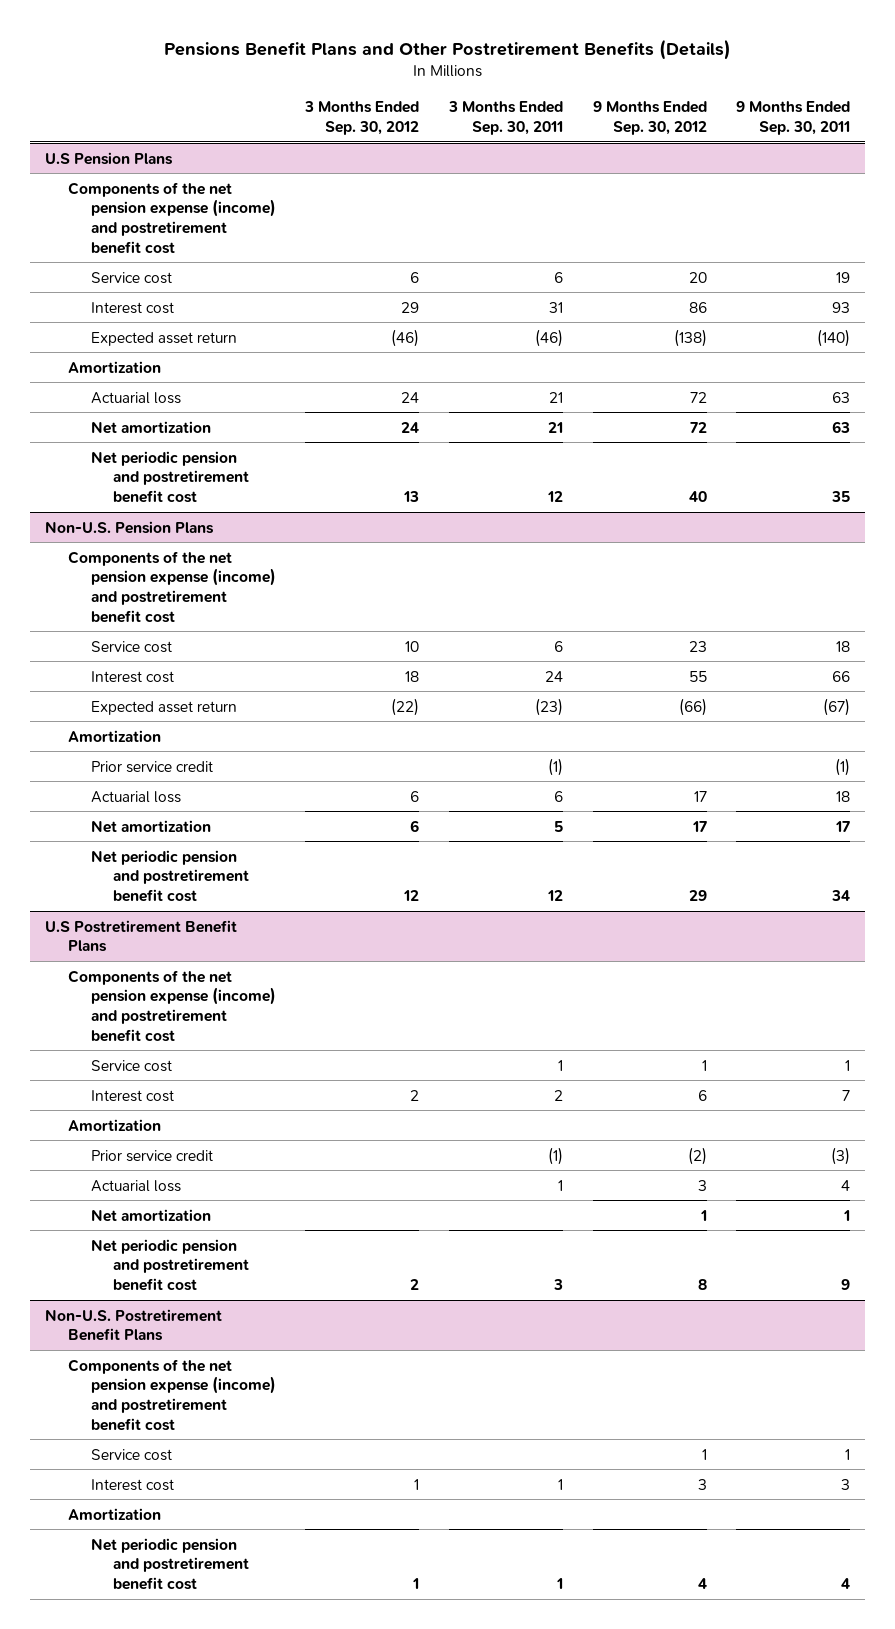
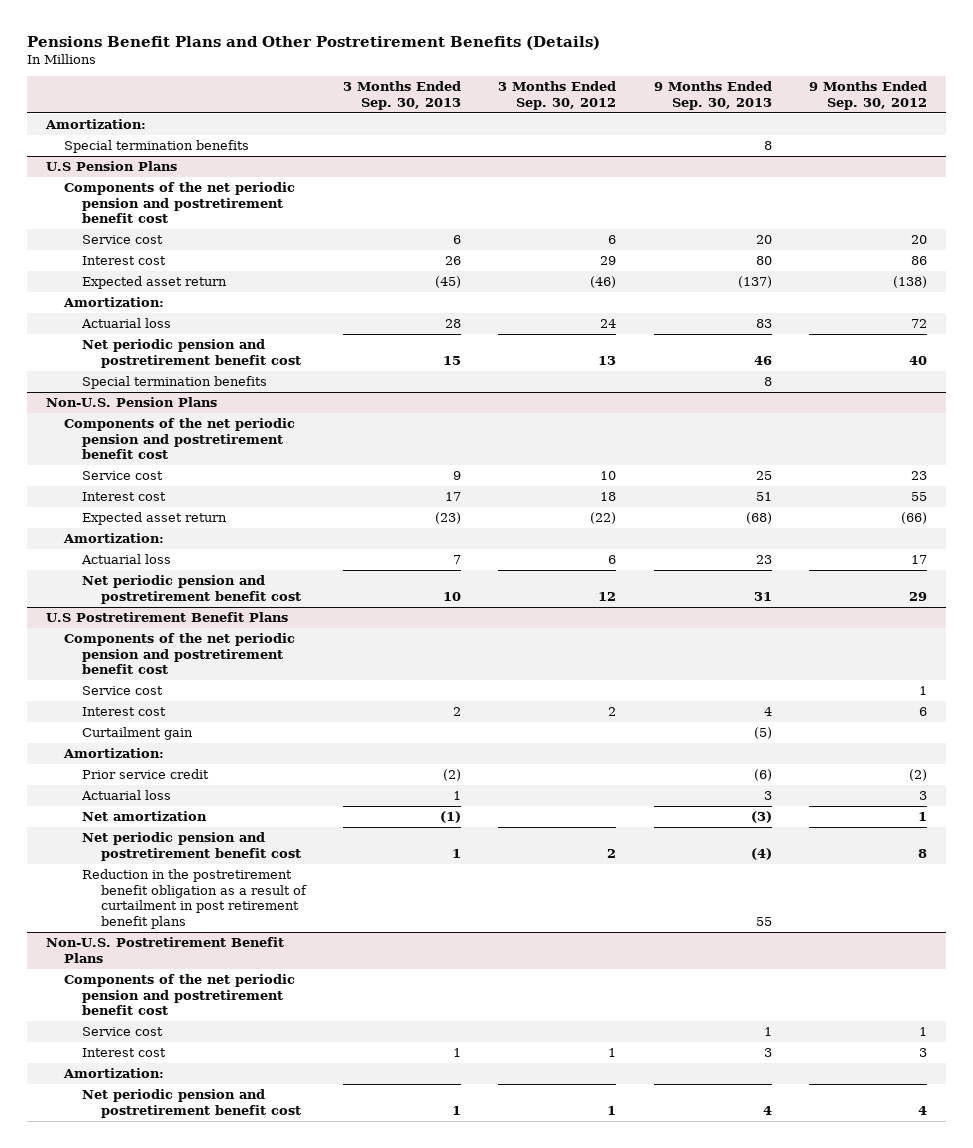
- | 3 Months Ended Sep. 30, 2012 | 3 Months Ended Sep. 30, 2011 | 9 Months Ended Sep. 30, 2012 | 9 Months Ended Sep. 30, 2011
+ | 3 Months Ended Sep. 30, 2013 | 3 Months Ended Sep. 30, 2012 | 9 Months Ended Sep. 30, 2013 | 9 Months Ended Sep. 30, 2012
+ Amortization:
+ Special termination benefits | | | 8 |
@ U.S Pension Plans
- Components of the net pension expense (income) and postretirement benefit cost
+ Components of the net periodic pension and postretirement benefit cost
- Amortization
+ Amortization:
- Net amortization | 24 | 21 | 72 | 63
+ Special termination benefits | | | 8 |
@ Non-U.S. Pension Plans
- Components of the net pension expense (income) and postretirement benefit cost
+ Components of the net periodic pension and postretirement benefit cost
- Amortization
- Prior service credit | | (1) | | (1)
+ Amortization:
- Net amortization | 6 | 5 | 17 | 17
@ U.S Postretirement Benefit Plans
- Components of the net pension expense (income) and postretirement benefit cost
+ Components of the net periodic pension and postretirement benefit cost
- Amortization
+ Curtailment gain | | | (5) |
+ Amortization:
+ Reduction in the postretirement benefit obligation as a result of curtailment in post retirement benefit plans | | | 55 |
@ Non-U.S. Postretirement Benefit Plans
- Components of the net pension expense (income) and postretirement benefit cost
+ Components of the net periodic pension and postretirement benefit cost
- Amortization
+ Amortization:

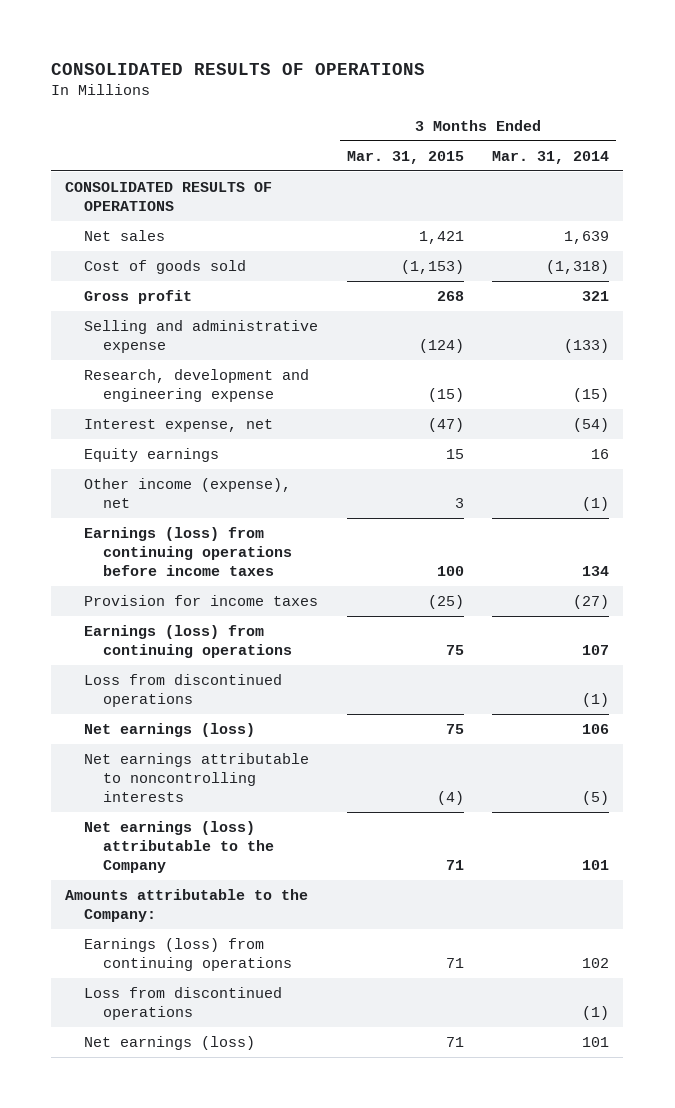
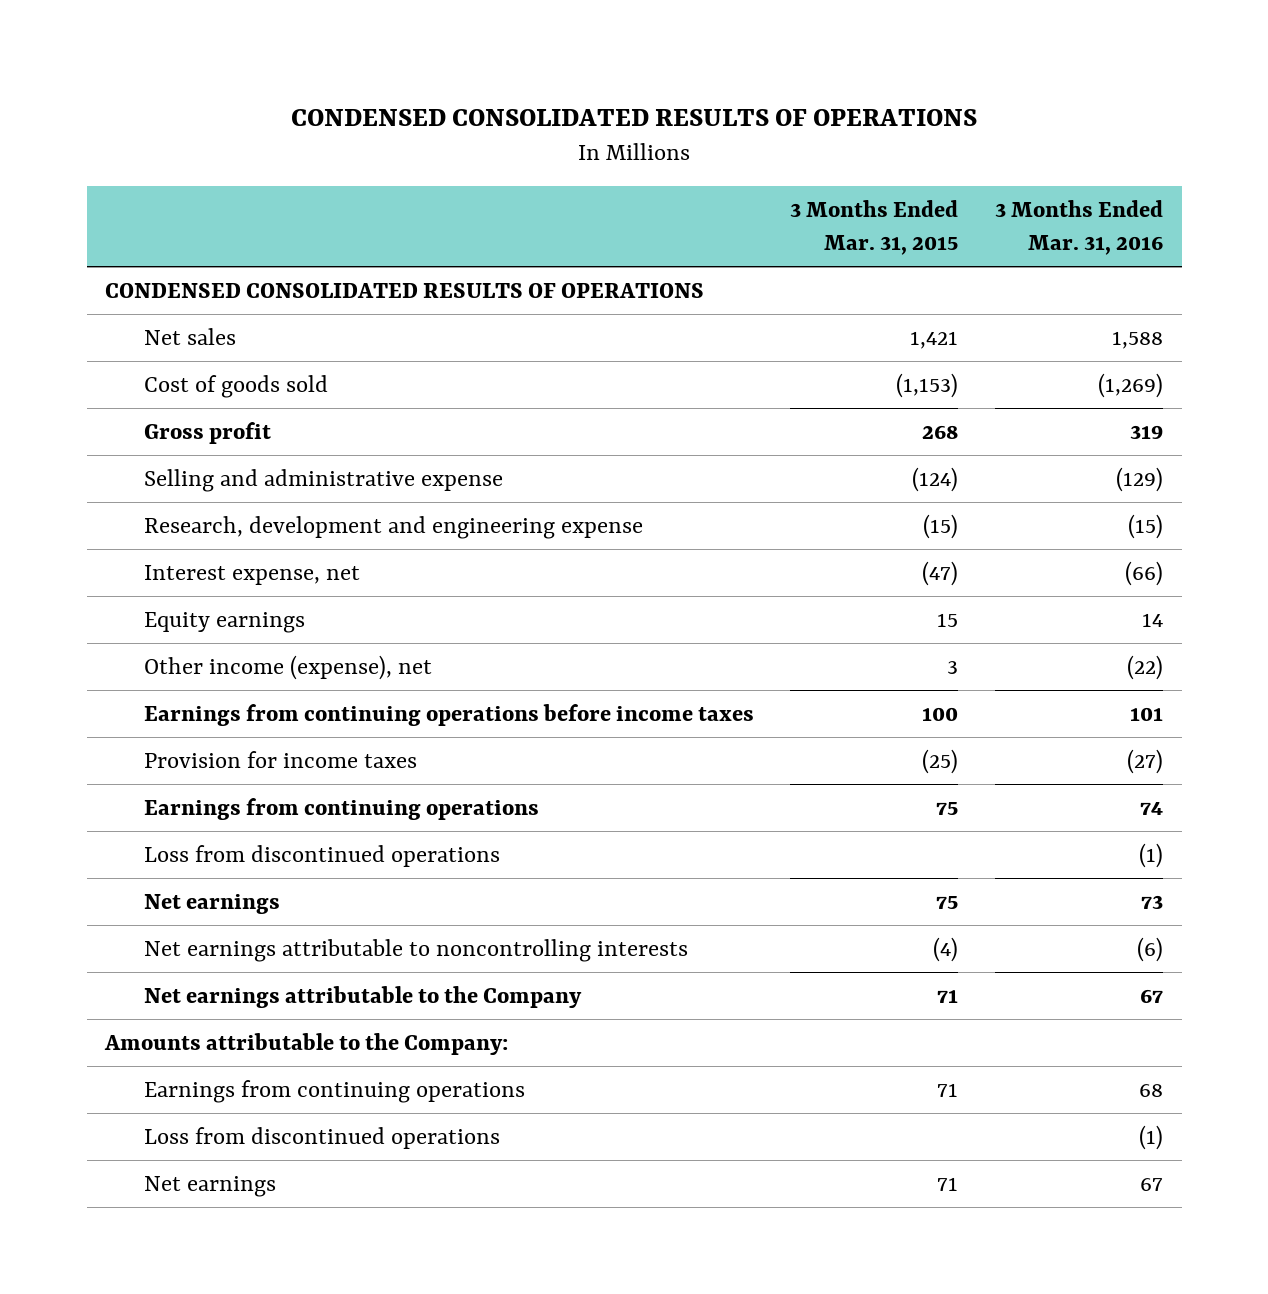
- CONSOLIDATED RESULTS OF OPERATIONS
+ CONDENSED CONSOLIDATED RESULTS OF OPERATIONS
- | 3 Months Ended Mar. 31, 2015 | 3 Months Ended Mar. 31, 2014
+ | 3 Months Ended Mar. 31, 2015 | 3 Months Ended Mar. 31, 2016
- CONSOLIDATED RESULTS OF OPERATIONS
+ CONDENSED CONSOLIDATED RESULTS OF OPERATIONS
- Earnings (loss) from continuing operations before income taxes | 100 | 134
+ Earnings from continuing operations before income taxes | 100 | 101
- Earnings (loss) from continuing operations | 75 | 107
+ Earnings from continuing operations | 75 | 74
- Net earnings (loss) | 75 | 106
+ Net earnings | 75 | 73
- Net earnings (loss) attributable to the Company | 71 | 101
+ Net earnings attributable to the Company | 71 | 67
- Earnings (loss) from continuing operations | 71 | 102
+ Earnings from continuing operations | 71 | 68
- Net earnings (loss) | 71 | 101
+ Net earnings | 71 | 67

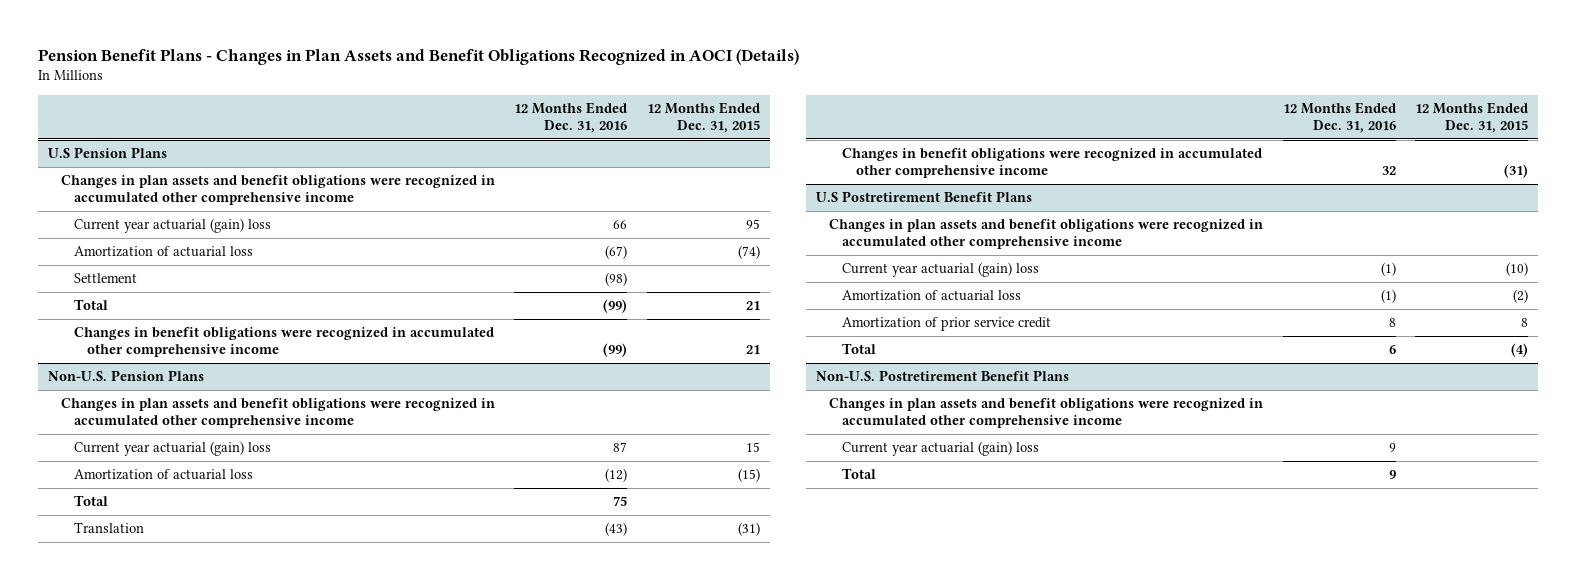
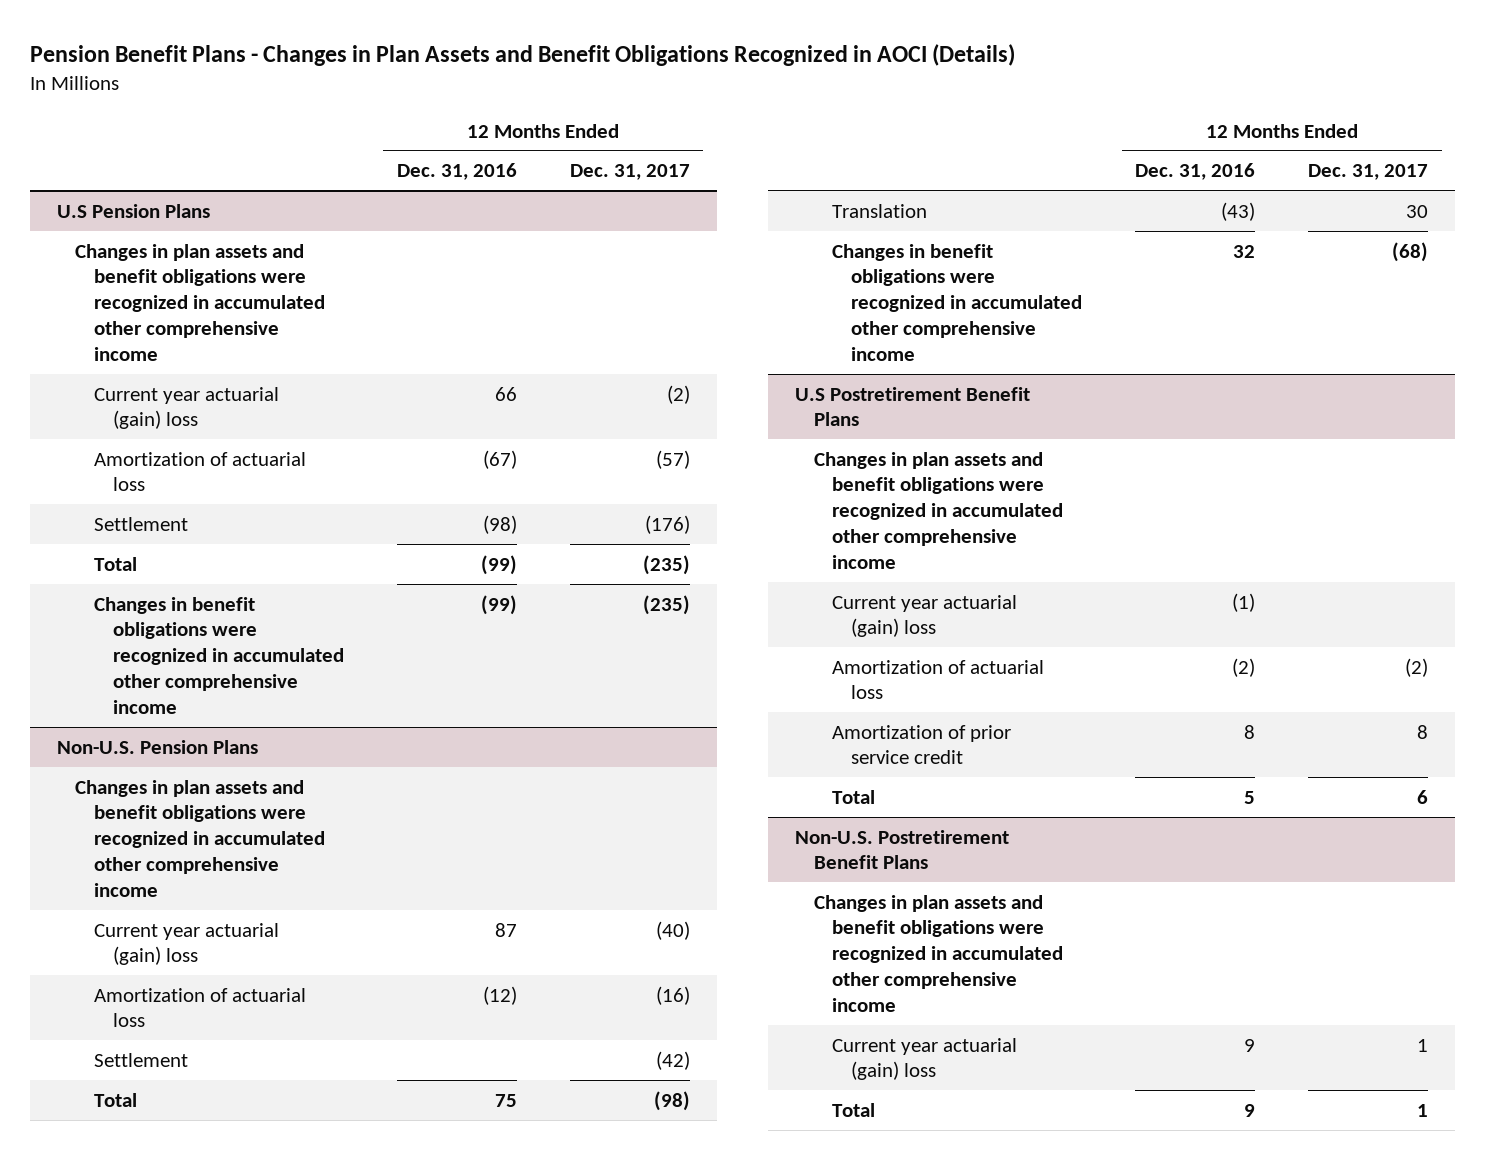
- | 12 Months Ended Dec. 31, 2016 | 12 Months Ended Dec. 31, 2015
+ | 12 Months Ended Dec. 31, 2016 | 12 Months Ended Dec. 31, 2017
@ Non-U.S. Pension Plans
+ Settlement | | (42)
@ U.S Postretirement Benefit Plans
- Amortization of actuarial loss | (1) | (2)
+ Amortization of actuarial loss | (2) | (2)
- Total | 6 | (4)
+ Total | 5 | 6

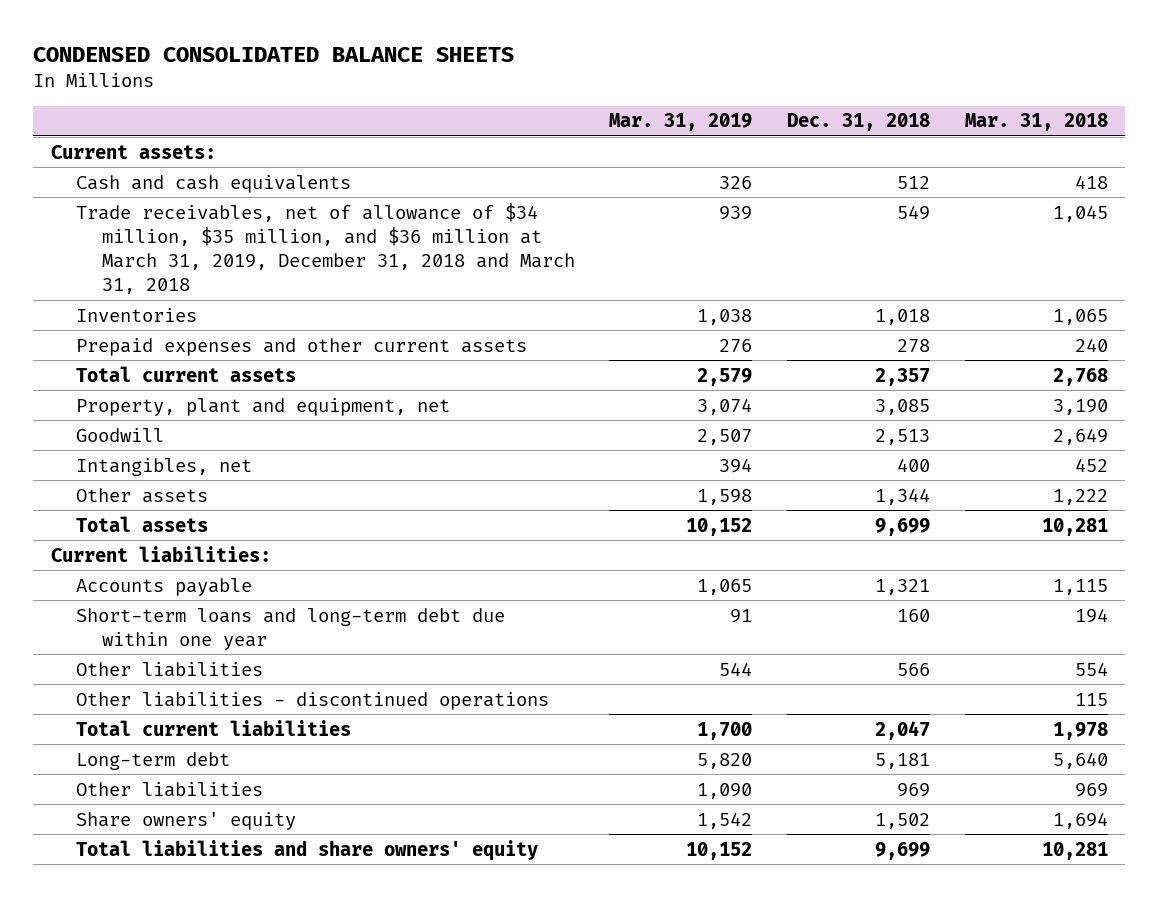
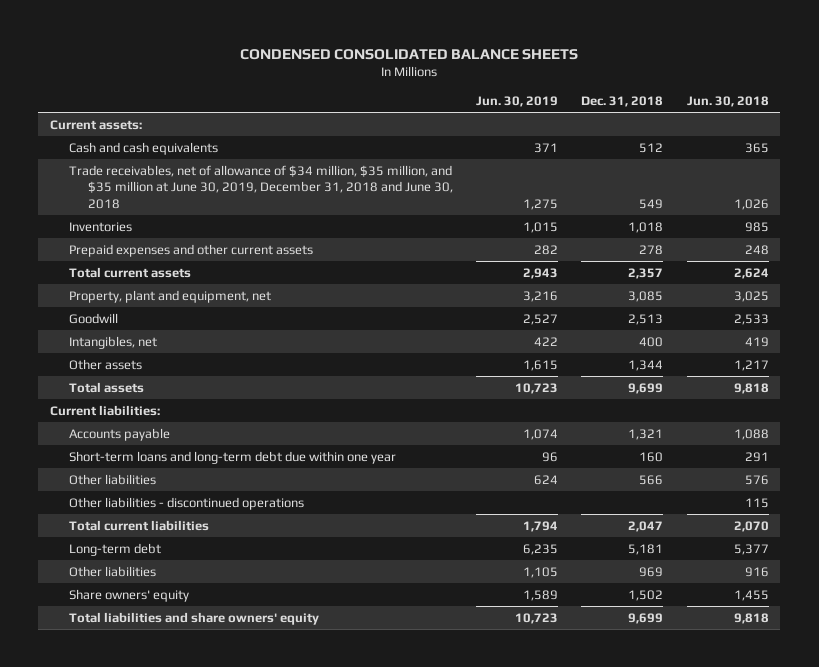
- | Mar. 31, 2019 | Dec. 31, 2018 | Mar. 31, 2018
+ | Jun. 30, 2019 | Dec. 31, 2018 | Jun. 30, 2018
- Trade receivables, net of allowance of $34 million, $35 million, and $36 million at March 31, 2019, December 31, 2018 and March 31, 2018 | 939 | 549 | 1,045
+ Trade receivables, net of allowance of $34 million, $35 million, and $35 million at June 30, 2019, December 31, 2018 and June 30, 2018 | 1,275 | 549 | 1,026

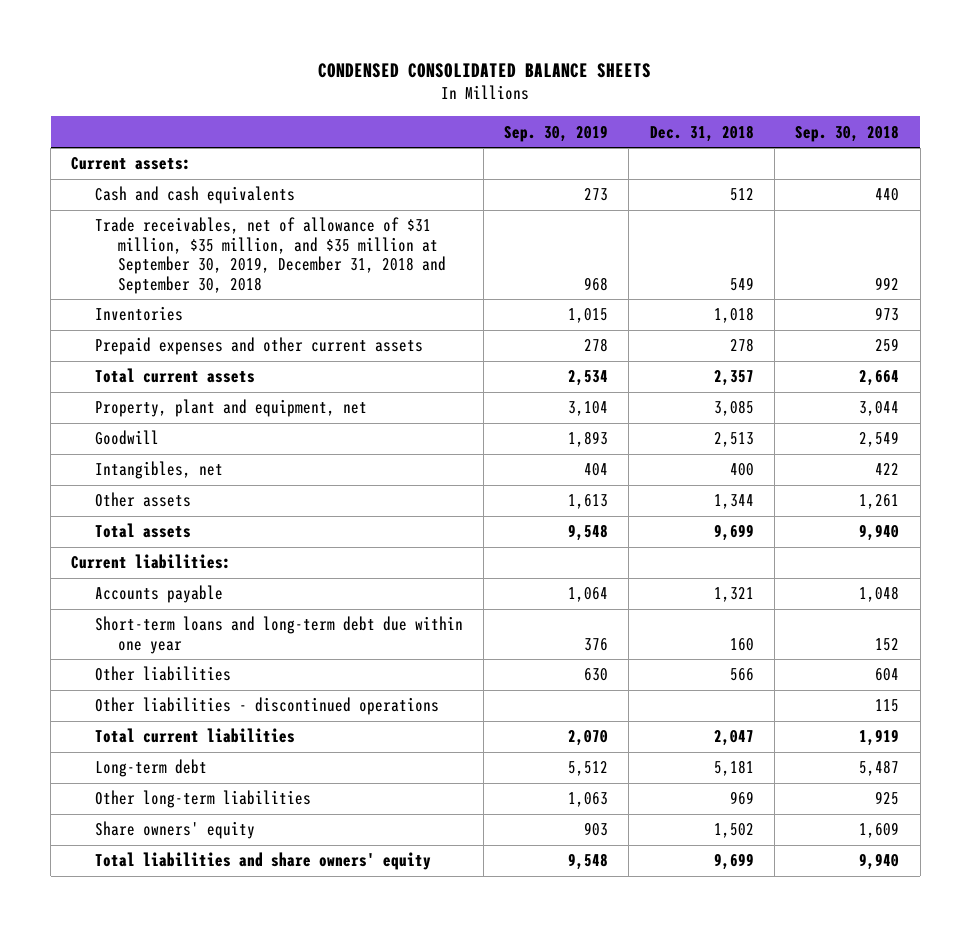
- | Jun. 30, 2019 | Dec. 31, 2018 | Jun. 30, 2018
+ | Sep. 30, 2019 | Dec. 31, 2018 | Sep. 30, 2018
- Trade receivables, net of allowance of $34 million, $35 million, and $35 million at June 30, 2019, December 31, 2018 and June 30, 2018 | 1,275 | 549 | 1,026
+ Trade receivables, net of allowance of $31 million, $35 million, and $35 million at September 30, 2019, December 31, 2018 and September 30, 2018 | 968 | 549 | 992
- Other liabilities | 1,105 | 969 | 916
+ Other long-term liabilities | 1,063 | 969 | 925

